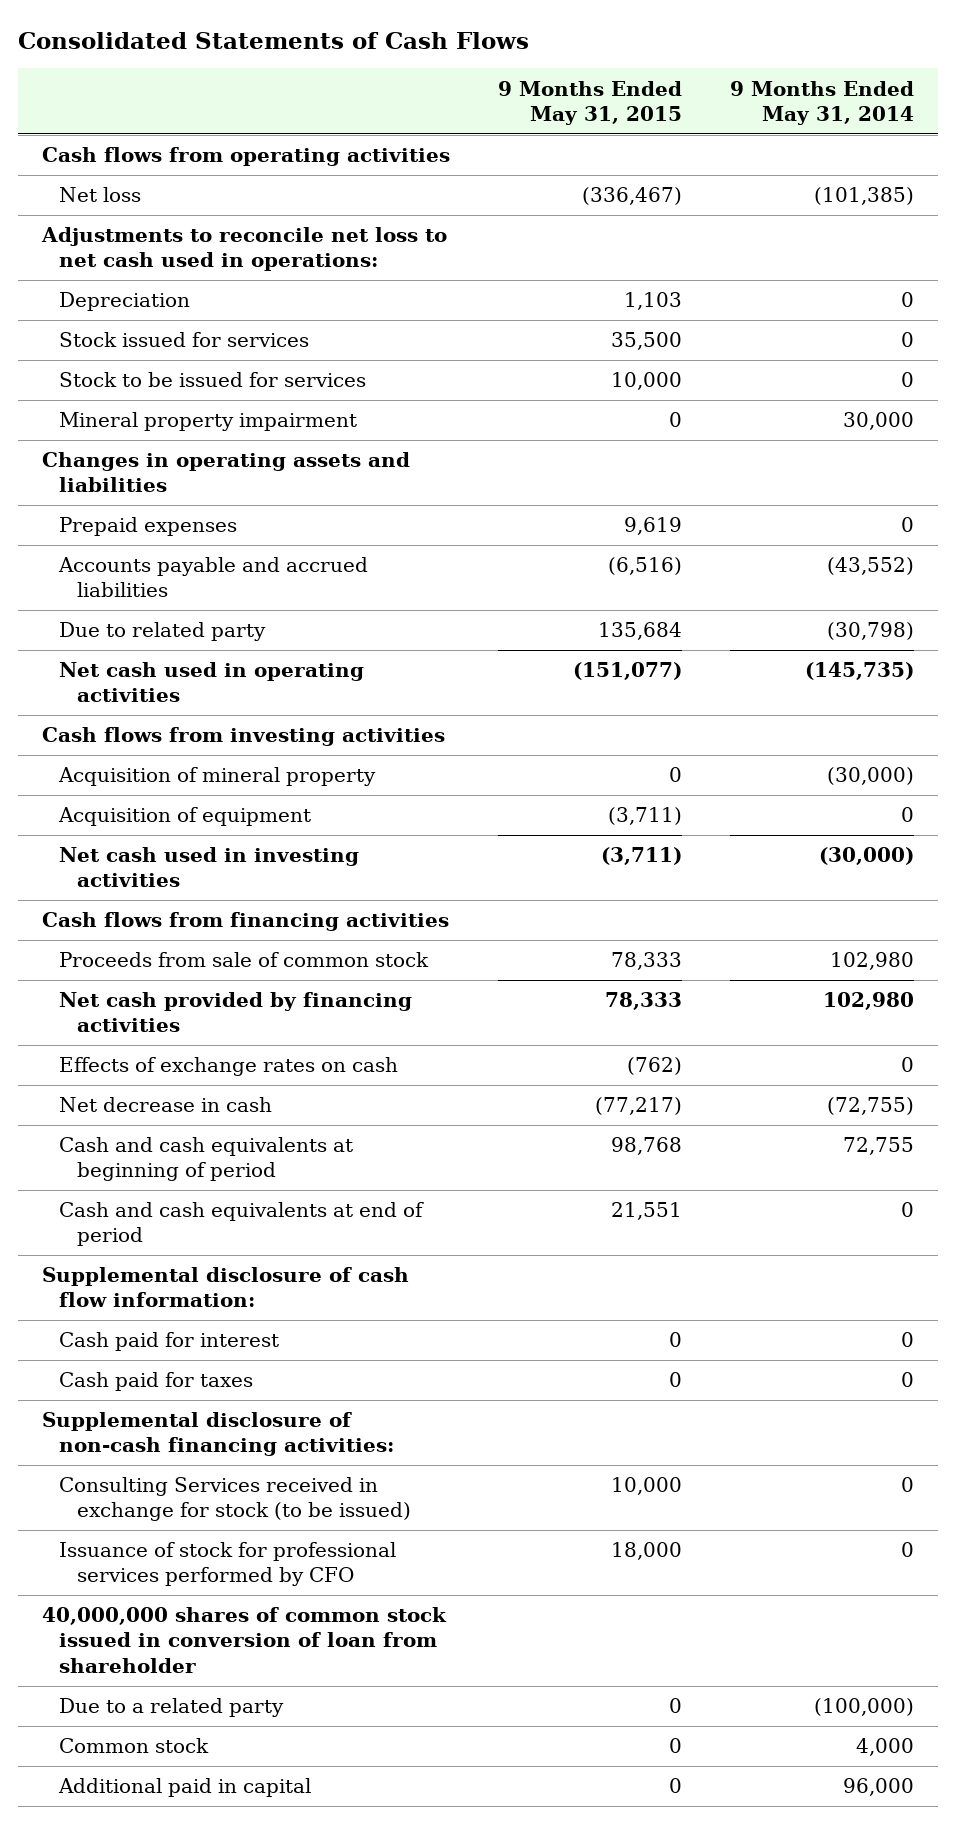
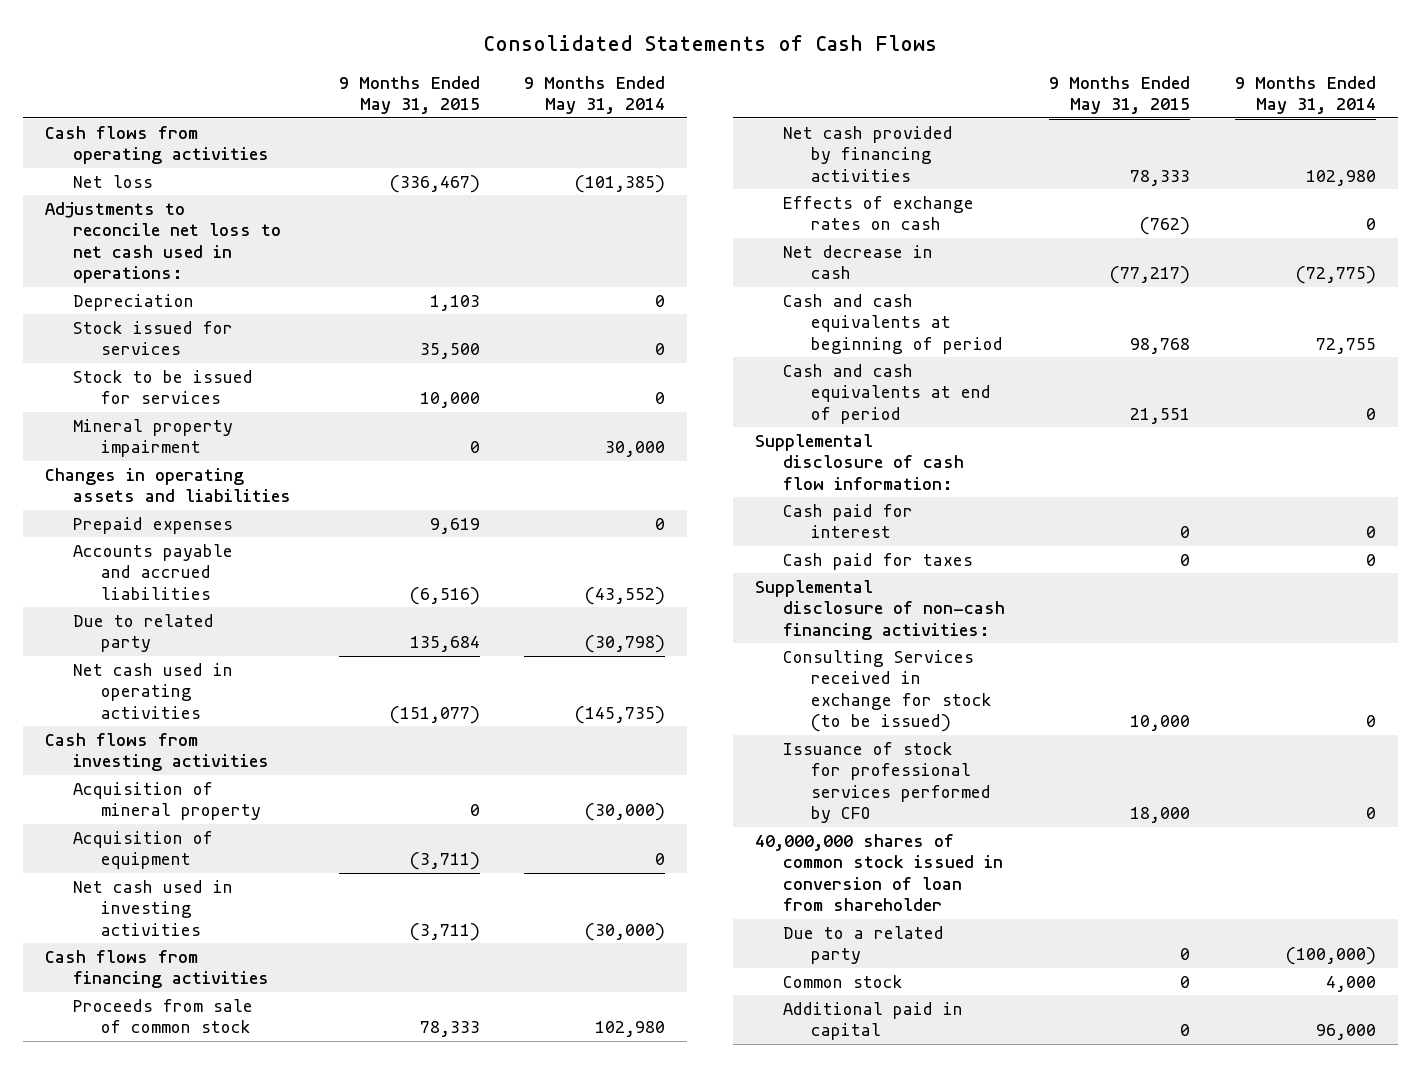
- Net decrease in cash | (77,217) | (72,755)
+ Net decrease in cash | (77,217) | (72,775)

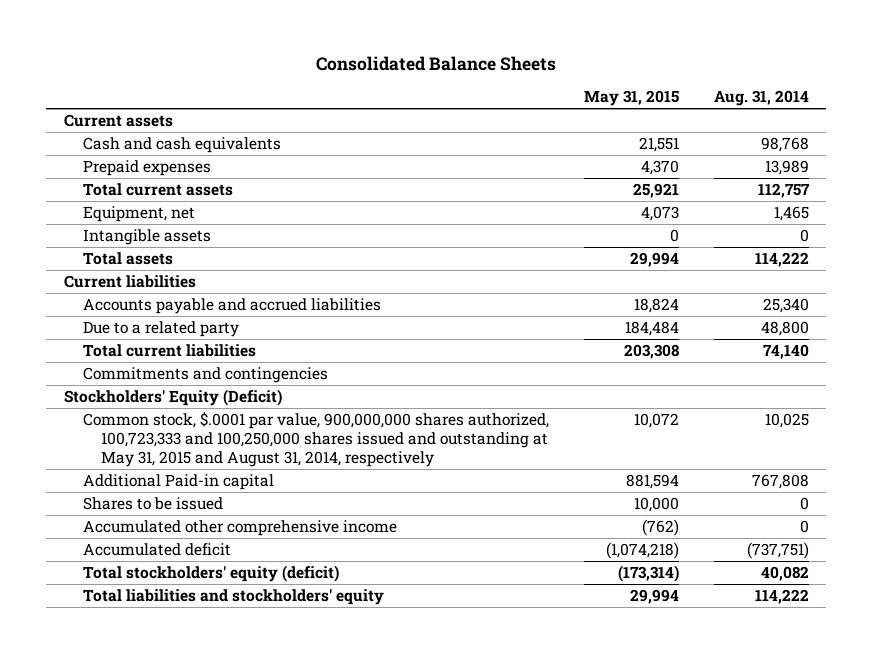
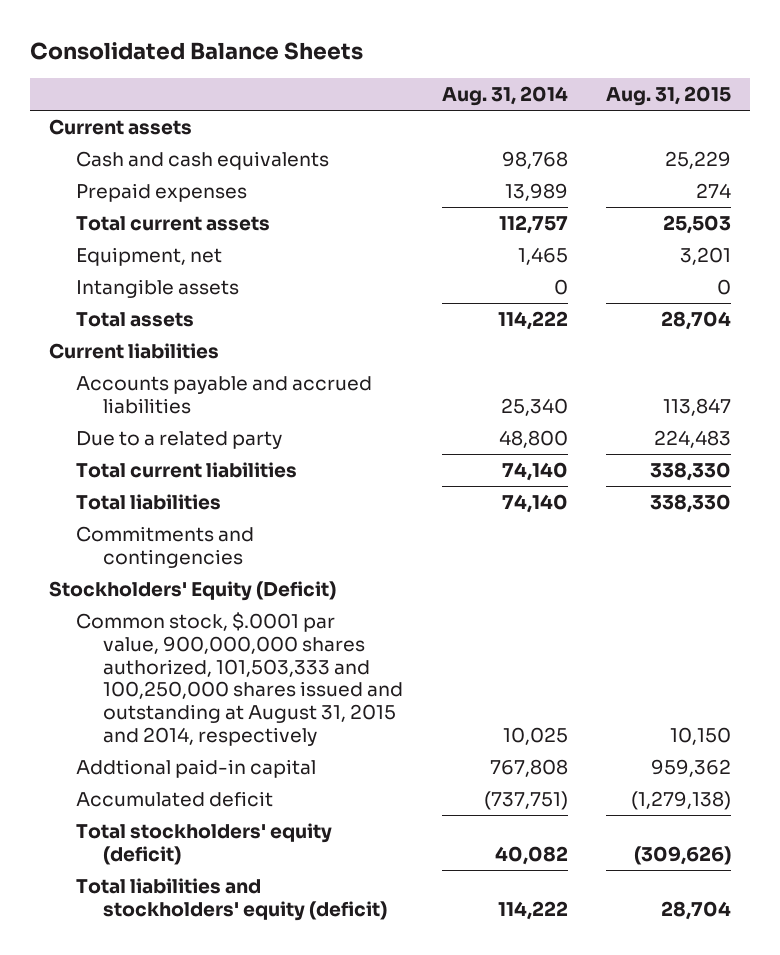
- | May 31, 2015 | Aug. 31, 2014
+ | Aug. 31, 2014 | Aug. 31, 2015
+ Total liabilities | 74,140 | 338,330
- Common stock, $.0001 par value, 900,000,000 shares authorized, 100,723,333 and 100,250,000 shares issued and outstanding at May 31, 2015 and August 31, 2014, respectively | 10,072 | 10,025
- Additional Paid-in capital | 881,594 | 767,808
- Shares to be issued | 10,000 | 0
- Accumulated other comprehensive income | (762) | 0
+ Common stock, $.0001 par value, 900,000,000 shares authorized, 101,503,333 and 100,250,000 shares issued and outstanding at August 31, 2015 and 2014, respectively | 10,025 | 10,150
+ Addtional paid-in capital | 767,808 | 959,362
- Total liabilities and stockholders' equity | 29,994 | 114,222
+ Total liabilities and stockholders' equity (deficit) | 114,222 | 28,704

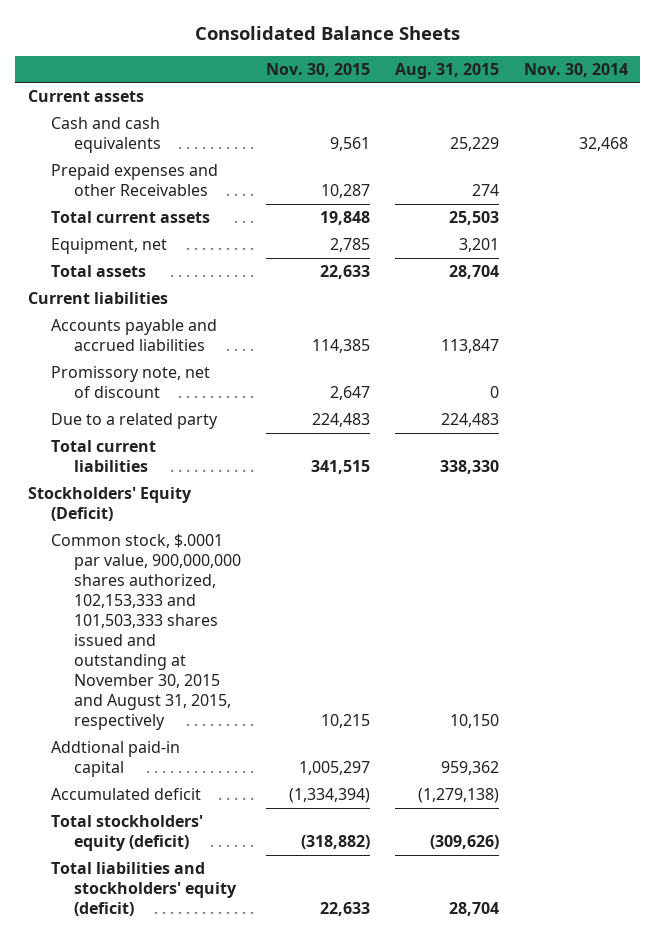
- | Aug. 31, 2014 | Aug. 31, 2015
+ | Nov. 30, 2015 | Aug. 31, 2015 | Nov. 30, 2014
- Prepaid expenses | 13,989 | 274
+ Prepaid expenses and other Receivables | 10,287 | 274 |
- Intangible assets | 0 | 0
+ Promissory note, net of discount | 2,647 | 0 |
- Total liabilities | 74,140 | 338,330
- Commitments and contingencies
- Common stock, $.0001 par value, 900,000,000 shares authorized, 101,503,333 and 100,250,000 shares issued and outstanding at August 31, 2015 and 2014, respectively | 10,025 | 10,150
+ Common stock, $.0001 par value, 900,000,000 shares authorized, 102,153,333 and 101,503,333 shares issued and outstanding at November 30, 2015 and August 31, 2015, respectively | 10,215 | 10,150 |

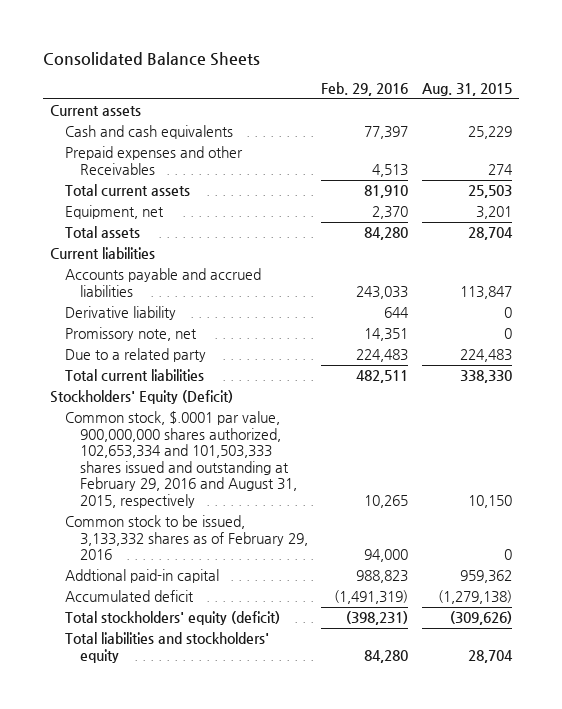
- | Nov. 30, 2015 | Aug. 31, 2015 | Nov. 30, 2014
+ | Feb. 29, 2016 | Aug. 31, 2015
- Promissory note, net of discount | 2,647 | 0 |
+ Derivative liability | 644 | 0
+ Promissory note, net | 14,351 | 0
- Common stock, $.0001 par value, 900,000,000 shares authorized, 102,153,333 and 101,503,333 shares issued and outstanding at November 30, 2015 and August 31, 2015, respectively | 10,215 | 10,150 |
+ Common stock, $.0001 par value, 900,000,000 shares authorized, 102,653,334 and 101,503,333 shares issued and outstanding at February 29, 2016 and August 31, 2015, respectively | 10,265 | 10,150
+ Common stock to be issued, 3,133,332 shares as of February 29, 2016 | 94,000 | 0
- Total liabilities and stockholders' equity (deficit) | 22,633 | 28,704 |
+ Total liabilities and stockholders' equity | 84,280 | 28,704

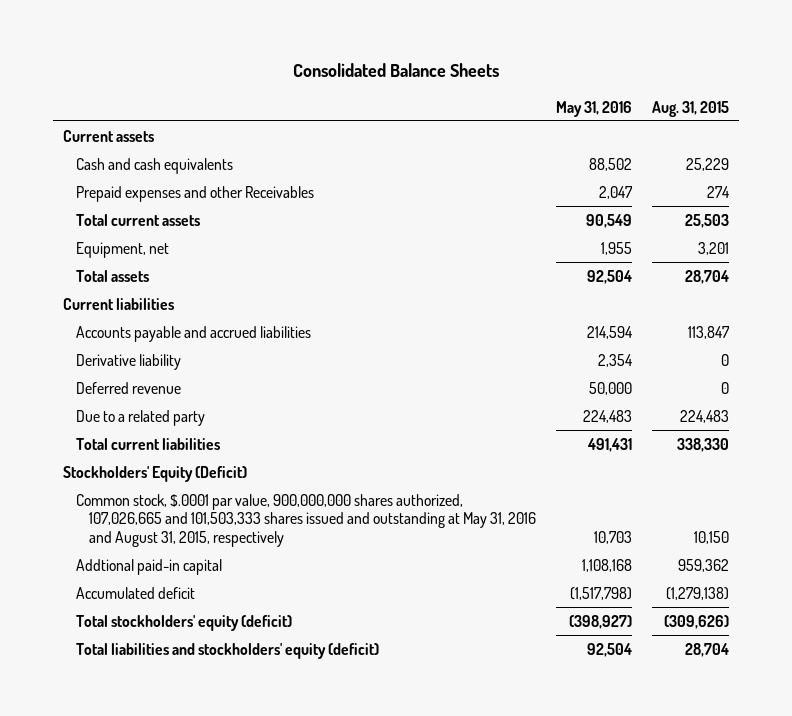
- | Feb. 29, 2016 | Aug. 31, 2015
+ | May 31, 2016 | Aug. 31, 2015
- Promissory note, net | 14,351 | 0
+ Deferred revenue | 50,000 | 0
- Common stock, $.0001 par value, 900,000,000 shares authorized, 102,653,334 and 101,503,333 shares issued and outstanding at February 29, 2016 and August 31, 2015, respectively | 10,265 | 10,150
- Common stock to be issued, 3,133,332 shares as of February 29, 2016 | 94,000 | 0
+ Common stock, $.0001 par value, 900,000,000 shares authorized, 107,026,665 and 101,503,333 shares issued and outstanding at May 31, 2016 and August 31, 2015, respectively | 10,703 | 10,150
- Total liabilities and stockholders' equity | 84,280 | 28,704
+ Total liabilities and stockholders' equity (deficit) | 92,504 | 28,704

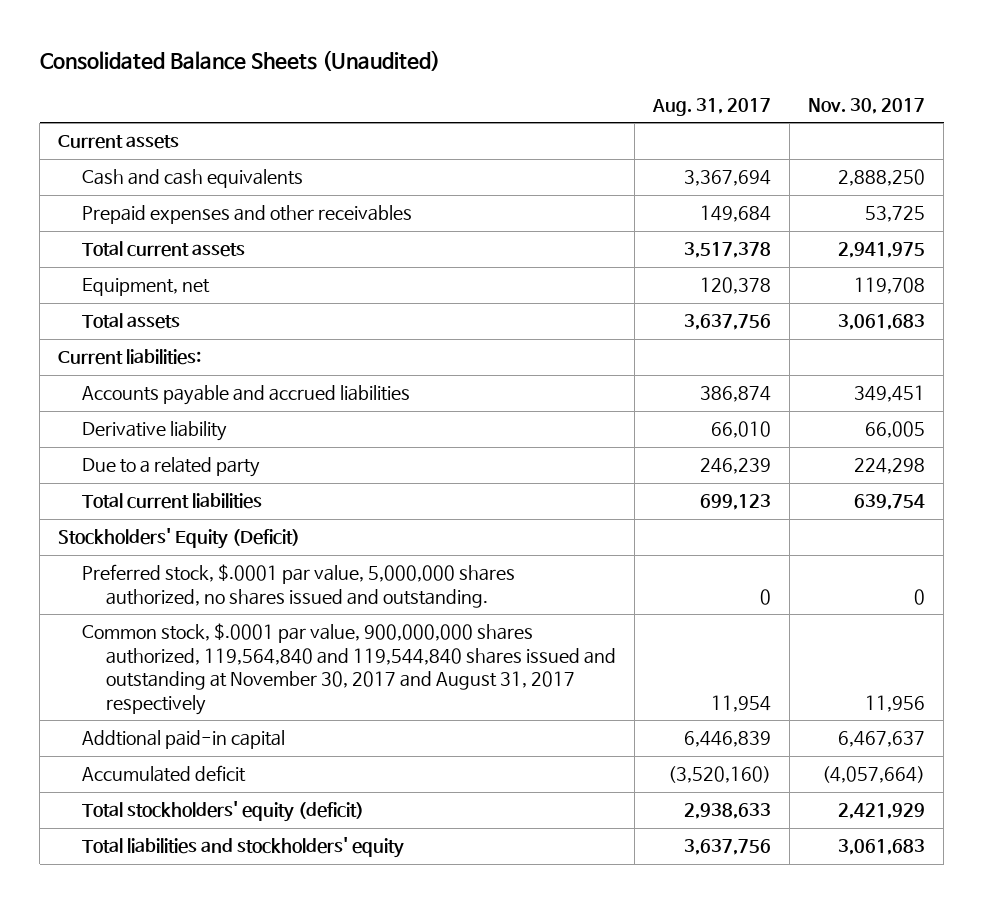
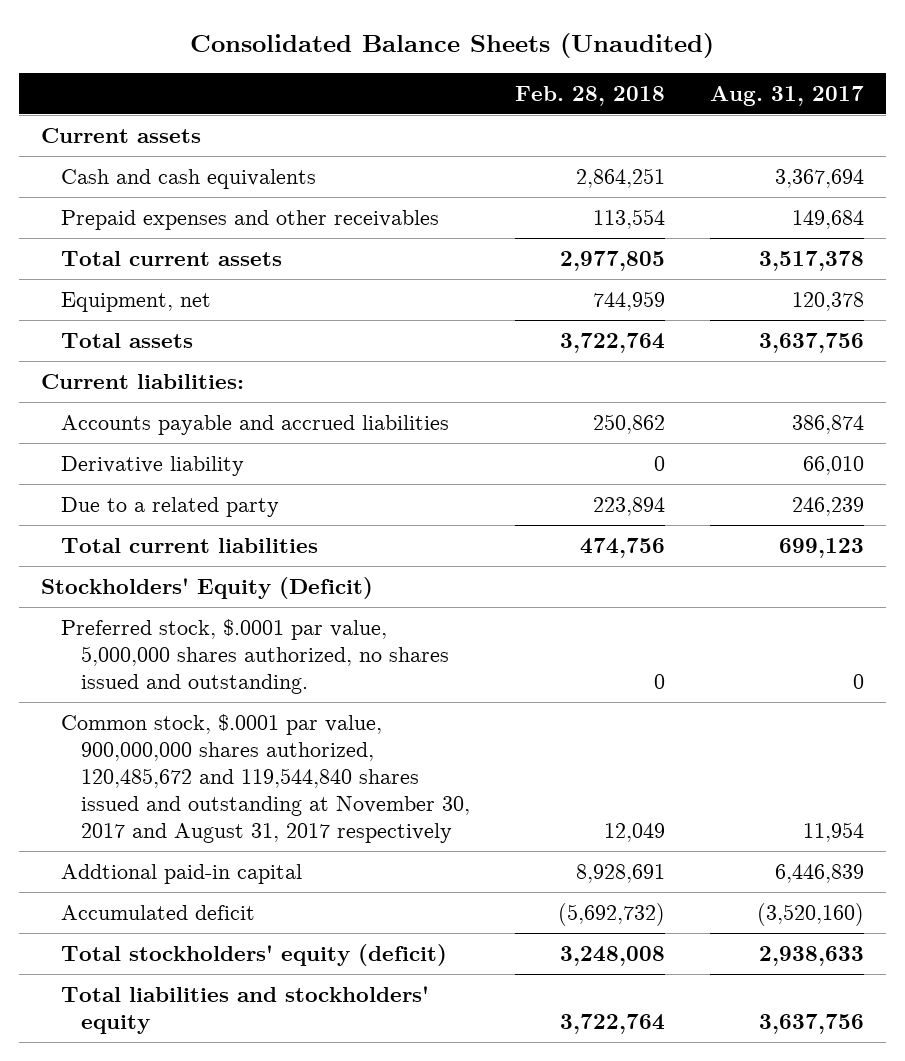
- | Aug. 31, 2017 | Nov. 30, 2017
+ | Feb. 28, 2018 | Aug. 31, 2017
- Common stock, $.0001 par value, 900,000,000 shares authorized, 119,564,840 and 119,544,840 shares issued and outstanding at November 30, 2017 and August 31, 2017 respectively | 11,954 | 11,956
+ Common stock, $.0001 par value, 900,000,000 shares authorized, 120,485,672 and 119,544,840 shares issued and outstanding at November 30, 2017 and August 31, 2017 respectively | 12,049 | 11,954

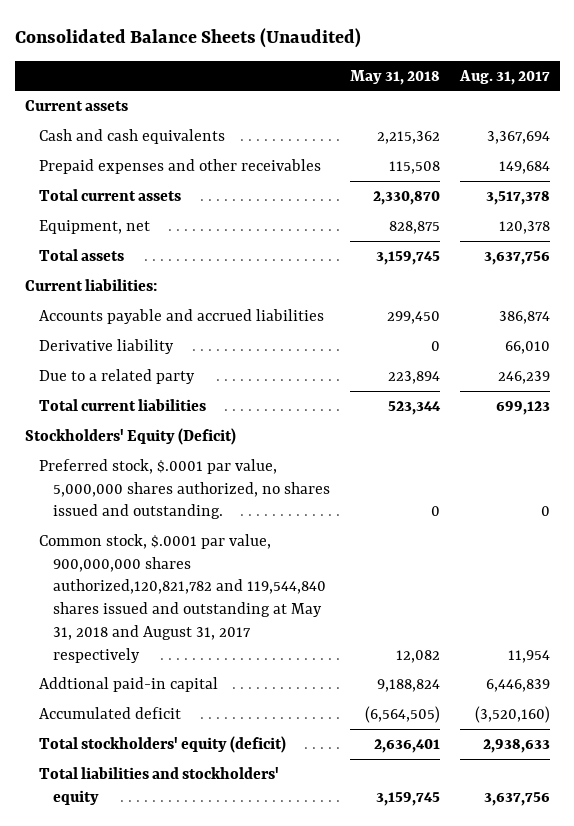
- | Feb. 28, 2018 | Aug. 31, 2017
+ | May 31, 2018 | Aug. 31, 2017
- Common stock, $.0001 par value, 900,000,000 shares authorized, 120,485,672 and 119,544,840 shares issued and outstanding at November 30, 2017 and August 31, 2017 respectively | 12,049 | 11,954
+ Common stock, $.0001 par value, 900,000,000 shares authorized,120,821,782 and 119,544,840 shares issued and outstanding at May 31, 2018 and August 31, 2017 respectively | 12,082 | 11,954

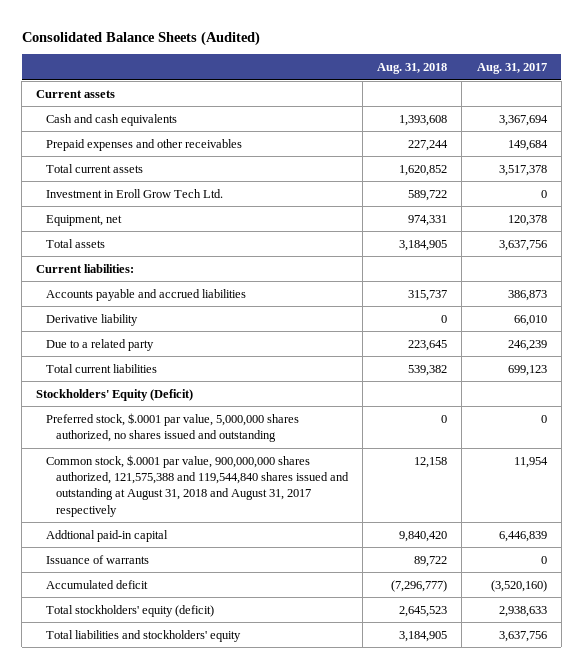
- Consolidated Balance Sheets (Unaudited)
+ Consolidated Balance Sheets (Audited)
- | May 31, 2018 | Aug. 31, 2017
+ | Aug. 31, 2018 | Aug. 31, 2017
+ Investment in Eroll Grow Tech Ltd. | 589,722 | 0
- Accounts payable and accrued liabilities | 299,450 | 386,874
+ Accounts payable and accrued liabilities | 315,737 | 386,873
- Preferred stock, $.0001 par value, 5,000,000 shares authorized, no shares issued and outstanding. | 0 | 0
- Common stock, $.0001 par value, 900,000,000 shares authorized,120,821,782 and 119,544,840 shares issued and outstanding at May 31, 2018 and August 31, 2017 respectively | 12,082 | 11,954
+ Preferred stock, $.0001 par value, 5,000,000 shares authorized, no shares issued and outstanding | 0 | 0
+ Common stock, $.0001 par value, 900,000,000 shares authorized, 121,575,388 and 119,544,840 shares issued and outstanding at August 31, 2018 and August 31, 2017 respectively | 12,158 | 11,954
+ Issuance of warrants | 89,722 | 0

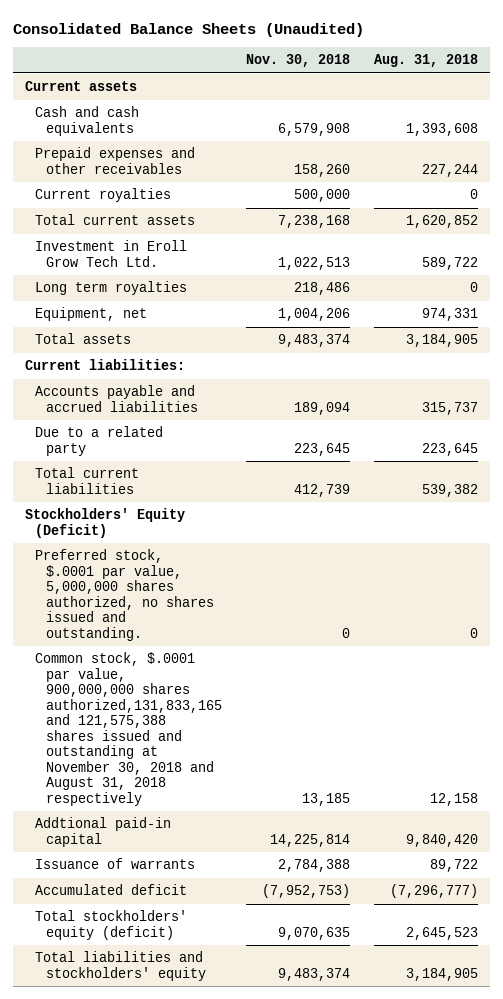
- Consolidated Balance Sheets (Audited)
+ Consolidated Balance Sheets (Unaudited)
- | Aug. 31, 2018 | Aug. 31, 2017
+ | Nov. 30, 2018 | Aug. 31, 2018
+ Current royalties | 500,000 | 0
+ Long term royalties | 218,486 | 0
- Derivative liability | 0 | 66,010
- Preferred stock, $.0001 par value, 5,000,000 shares authorized, no shares issued and outstanding | 0 | 0
- Common stock, $.0001 par value, 900,000,000 shares authorized, 121,575,388 and 119,544,840 shares issued and outstanding at August 31, 2018 and August 31, 2017 respectively | 12,158 | 11,954
+ Preferred stock, $.0001 par value, 5,000,000 shares authorized, no shares issued and outstanding. | 0 | 0
+ Common stock, $.0001 par value, 900,000,000 shares authorized,131,833,165 and 121,575,388 shares issued and outstanding at November 30, 2018 and August 31, 2018 respectively | 13,185 | 12,158

